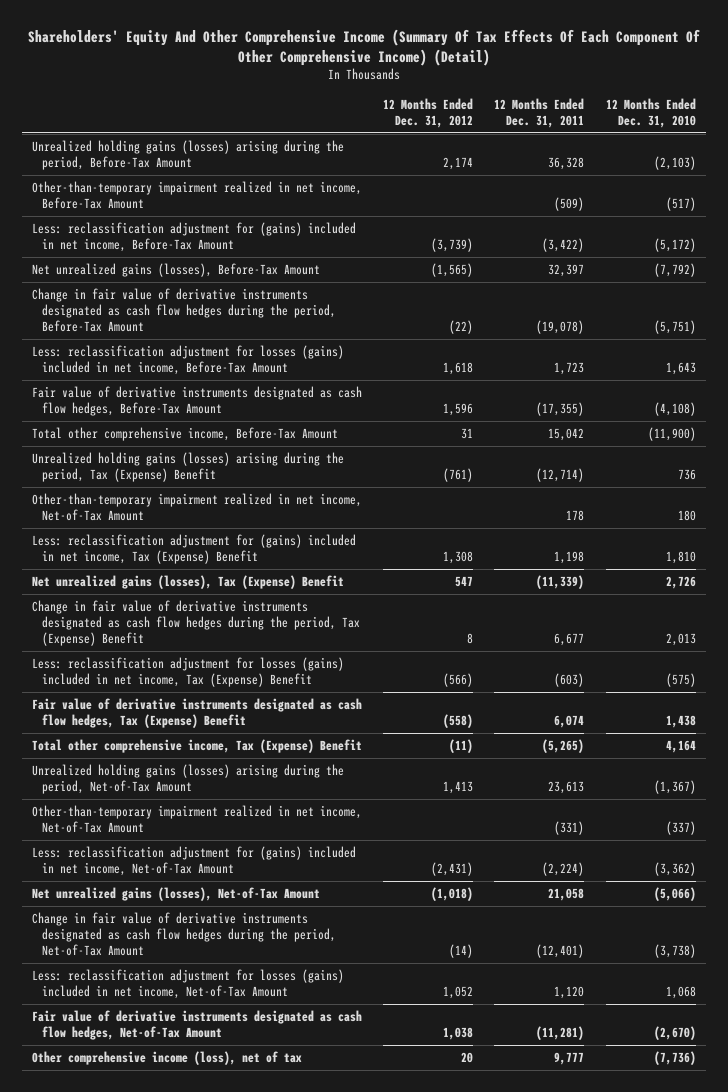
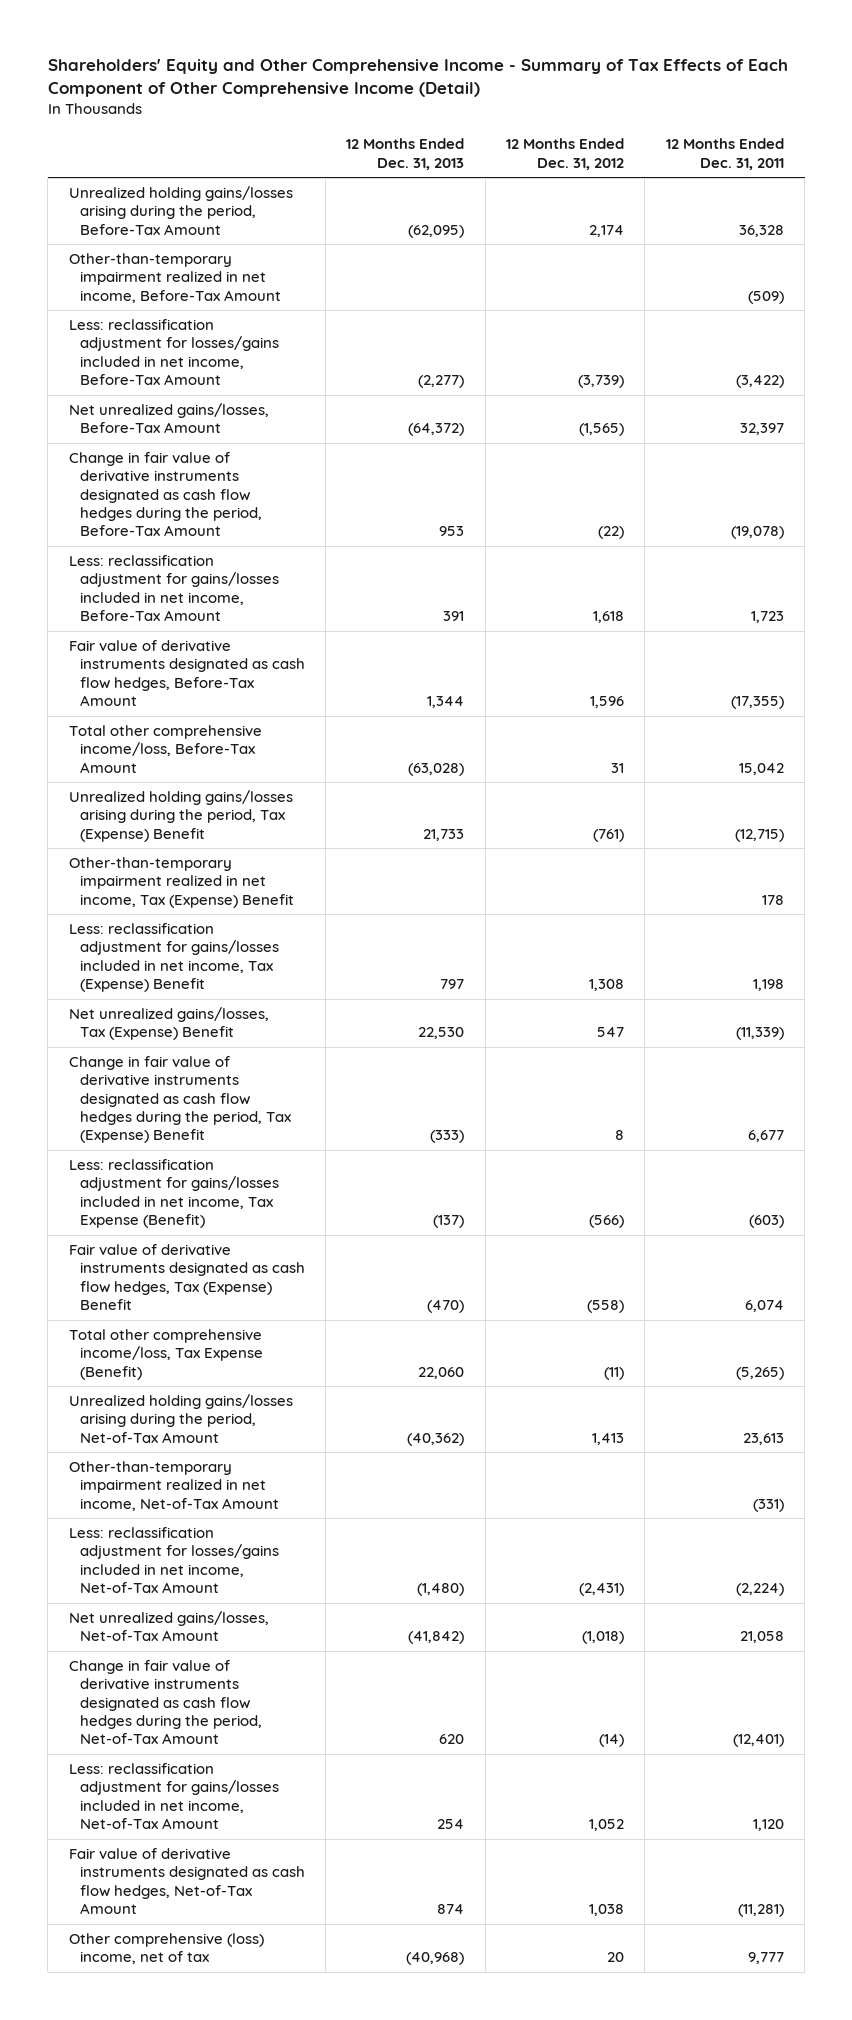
- Shareholders' Equity And Other Comprehensive Income (Summary Of Tax Effects Of Each Component Of Other Comprehensive Income) (Detail)
+ Shareholders' Equity and Other Comprehensive Income - Summary of Tax Effects of Each Component of Other Comprehensive Income (Detail)
- | 12 Months Ended Dec. 31, 2012 | 12 Months Ended Dec. 31, 2011 | 12 Months Ended Dec. 31, 2010
+ | 12 Months Ended Dec. 31, 2013 | 12 Months Ended Dec. 31, 2012 | 12 Months Ended Dec. 31, 2011
- Unrealized holding gains (losses) arising during the period, Before-Tax Amount | 2,174 | 36,328 | (2,103)
+ Unrealized holding gains/losses arising during the period, Before-Tax Amount | (62,095) | 2,174 | 36,328
- Less: reclassification adjustment for (gains) included in net income, Before-Tax Amount | (3,739) | (3,422) | (5,172)
- Net unrealized gains (losses), Before-Tax Amount | (1,565) | 32,397 | (7,792)
+ Less: reclassification adjustment for losses/gains included in net income, Before-Tax Amount | (2,277) | (3,739) | (3,422)
+ Net unrealized gains/losses, Before-Tax Amount | (64,372) | (1,565) | 32,397
- Less: reclassification adjustment for losses (gains) included in net income, Before-Tax Amount | 1,618 | 1,723 | 1,643
+ Less: reclassification adjustment for gains/losses included in net income, Before-Tax Amount | 391 | 1,618 | 1,723
- Total other comprehensive income, Before-Tax Amount | 31 | 15,042 | (11,900)
- Unrealized holding gains (losses) arising during the period, Tax (Expense) Benefit | (761) | (12,714) | 736
- Other-than-temporary impairment realized in net income, Net-of-Tax Amount | | 178 | 180
- Less: reclassification adjustment for (gains) included in net income, Tax (Expense) Benefit | 1,308 | 1,198 | 1,810
- Net unrealized gains (losses), Tax (Expense) Benefit | 547 | (11,339) | 2,726
+ Total other comprehensive income/loss, Before-Tax Amount | (63,028) | 31 | 15,042
+ Unrealized holding gains/losses arising during the period, Tax (Expense) Benefit | 21,733 | (761) | (12,715)
+ Other-than-temporary impairment realized in net income, Tax (Expense) Benefit | | | 178
+ Less: reclassification adjustment for gains/losses included in net income, Tax (Expense) Benefit | 797 | 1,308 | 1,198
+ Net unrealized gains/losses, Tax (Expense) Benefit | 22,530 | 547 | (11,339)
- Less: reclassification adjustment for losses (gains) included in net income, Tax (Expense) Benefit | (566) | (603) | (575)
+ Less: reclassification adjustment for gains/losses included in net income, Tax Expense (Benefit) | (137) | (566) | (603)
- Total other comprehensive income, Tax (Expense) Benefit | (11) | (5,265) | 4,164
- Unrealized holding gains (losses) arising during the period, Net-of-Tax Amount | 1,413 | 23,613 | (1,367)
+ Total other comprehensive income/loss, Tax Expense (Benefit) | 22,060 | (11) | (5,265)
+ Unrealized holding gains/losses arising during the period, Net-of-Tax Amount | (40,362) | 1,413 | 23,613
- Less: reclassification adjustment for (gains) included in net income, Net-of-Tax Amount | (2,431) | (2,224) | (3,362)
- Net unrealized gains (losses), Net-of-Tax Amount | (1,018) | 21,058 | (5,066)
+ Less: reclassification adjustment for losses/gains included in net income, Net-of-Tax Amount | (1,480) | (2,431) | (2,224)
+ Net unrealized gains/losses, Net-of-Tax Amount | (41,842) | (1,018) | 21,058
- Less: reclassification adjustment for losses (gains) included in net income, Net-of-Tax Amount | 1,052 | 1,120 | 1,068
+ Less: reclassification adjustment for gains/losses included in net income, Net-of-Tax Amount | 254 | 1,052 | 1,120
- Other comprehensive income (loss), net of tax | 20 | 9,777 | (7,736)
+ Other comprehensive (loss) income, net of tax | (40,968) | 20 | 9,777

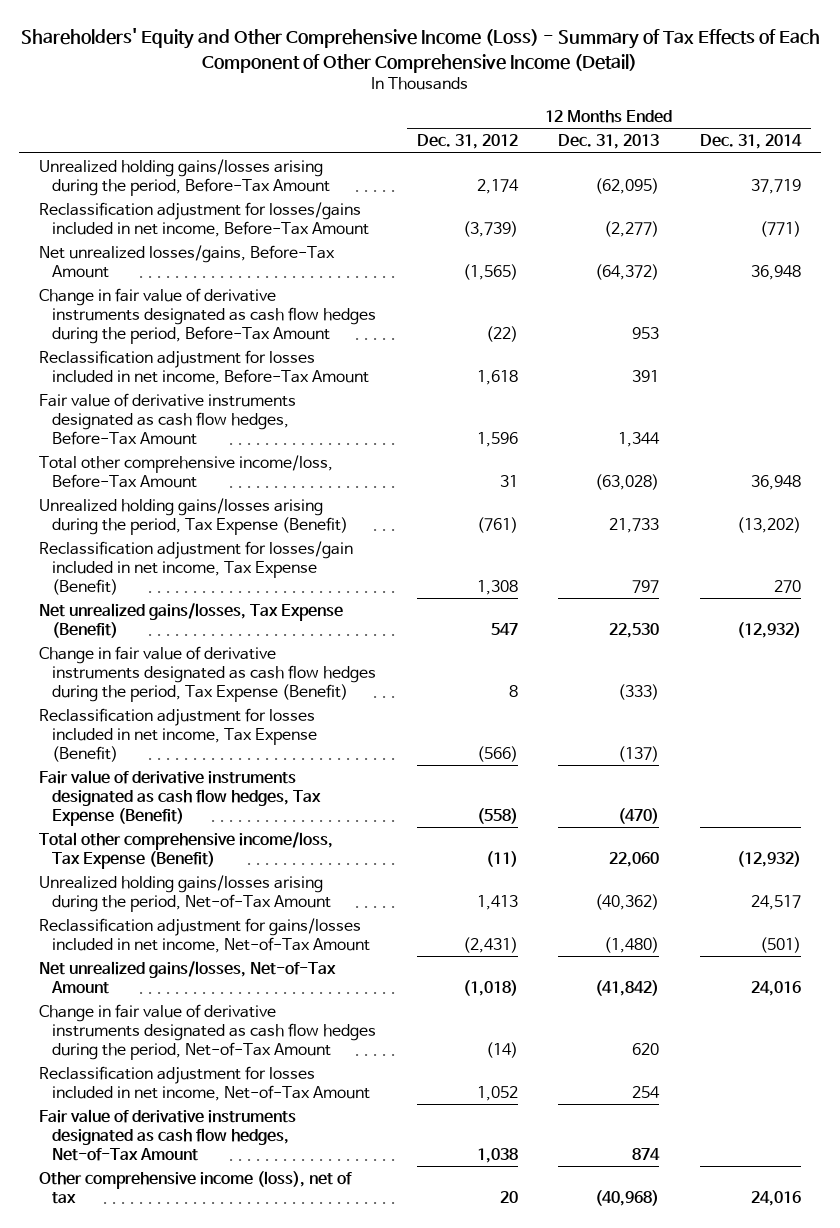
- Shareholders' Equity and Other Comprehensive Income - Summary of Tax Effects of Each Component of Other Comprehensive Income (Detail)
+ Shareholders' Equity and Other Comprehensive Income (Loss) - Summary of Tax Effects of Each Component of Other Comprehensive Income (Detail)
- | 12 Months Ended Dec. 31, 2013 | 12 Months Ended Dec. 31, 2012 | 12 Months Ended Dec. 31, 2011
+ | 12 Months Ended Dec. 31, 2012 | 12 Months Ended Dec. 31, 2013 | 12 Months Ended Dec. 31, 2014
- Other-than-temporary impairment realized in net income, Before-Tax Amount | | | (509)
- Less: reclassification adjustment for losses/gains included in net income, Before-Tax Amount | (2,277) | (3,739) | (3,422)
- Net unrealized gains/losses, Before-Tax Amount | (64,372) | (1,565) | 32,397
+ Reclassification adjustment for losses/gains included in net income, Before-Tax Amount | (3,739) | (2,277) | (771)
+ Net unrealized losses/gains, Before-Tax Amount | (1,565) | (64,372) | 36,948
- Less: reclassification adjustment for gains/losses included in net income, Before-Tax Amount | 391 | 1,618 | 1,723
+ Reclassification adjustment for losses included in net income, Before-Tax Amount | 1,618 | 391 |
- Unrealized holding gains/losses arising during the period, Tax (Expense) Benefit | 21,733 | (761) | (12,715)
- Other-than-temporary impairment realized in net income, Tax (Expense) Benefit | | | 178
- Less: reclassification adjustment for gains/losses included in net income, Tax (Expense) Benefit | 797 | 1,308 | 1,198
- Net unrealized gains/losses, Tax (Expense) Benefit | 22,530 | 547 | (11,339)
- Change in fair value of derivative instruments designated as cash flow hedges during the period, Tax (Expense) Benefit | (333) | 8 | 6,677
- Less: reclassification adjustment for gains/losses included in net income, Tax Expense (Benefit) | (137) | (566) | (603)
- Fair value of derivative instruments designated as cash flow hedges, Tax (Expense) Benefit | (470) | (558) | 6,074
+ Unrealized holding gains/losses arising during the period, Tax Expense (Benefit) | (761) | 21,733 | (13,202)
+ Reclassification adjustment for losses/gain included in net income, Tax Expense (Benefit) | 1,308 | 797 | 270
+ Net unrealized gains/losses, Tax Expense (Benefit) | 547 | 22,530 | (12,932)
+ Change in fair value of derivative instruments designated as cash flow hedges during the period, Tax Expense (Benefit) | 8 | (333) |
+ Reclassification adjustment for losses included in net income, Tax Expense (Benefit) | (566) | (137) |
+ Fair value of derivative instruments designated as cash flow hedges, Tax Expense (Benefit) | (558) | (470) |
- Other-than-temporary impairment realized in net income, Net-of-Tax Amount | | | (331)
- Less: reclassification adjustment for losses/gains included in net income, Net-of-Tax Amount | (1,480) | (2,431) | (2,224)
+ Reclassification adjustment for gains/losses included in net income, Net-of-Tax Amount | (2,431) | (1,480) | (501)
- Less: reclassification adjustment for gains/losses included in net income, Net-of-Tax Amount | 254 | 1,052 | 1,120
+ Reclassification adjustment for losses included in net income, Net-of-Tax Amount | 1,052 | 254 |
- Other comprehensive (loss) income, net of tax | (40,968) | 20 | 9,777
+ Other comprehensive income (loss), net of tax | 20 | (40,968) | 24,016

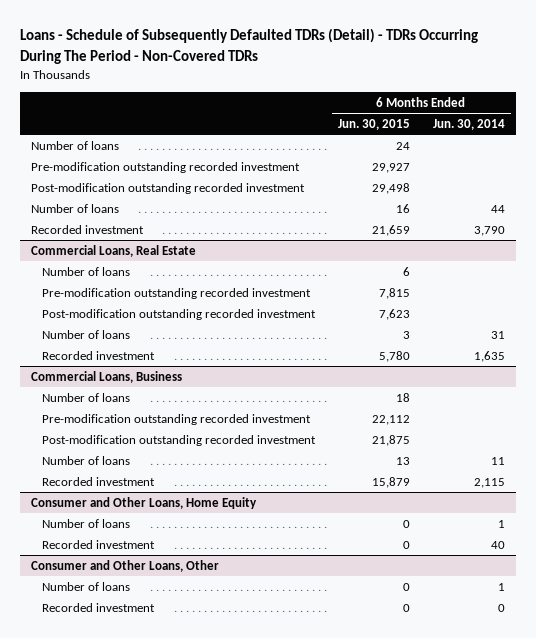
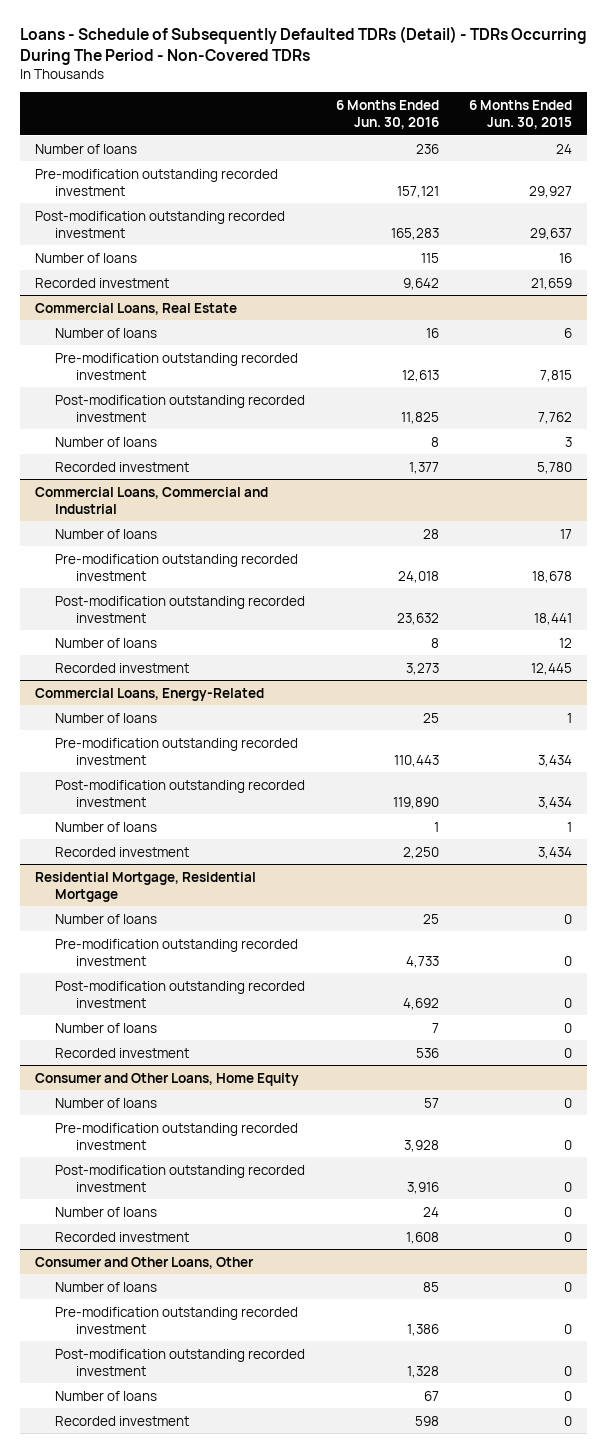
- | 6 Months Ended Jun. 30, 2015 | 6 Months Ended Jun. 30, 2014
+ | 6 Months Ended Jun. 30, 2016 | 6 Months Ended Jun. 30, 2015
- Post-modification outstanding recorded investment | 29,498 |
+ Post-modification outstanding recorded investment | 165,283 | 29,637
@ Commercial Loans, Real Estate
- Post-modification outstanding recorded investment | 7,623 |
+ Post-modification outstanding recorded investment | 11,825 | 7,762
- Commercial Loans, Business
- Number of loans | 18 |
- Pre-modification outstanding recorded investment | 22,112 |
- Post-modification outstanding recorded investment | 21,875 |
- Number of loans | 13 | 11
- Recorded investment | 15,879 | 2,115
+ Commercial Loans, Commercial and Industrial
+ Number of loans | 28 | 17
+ Pre-modification outstanding recorded investment | 24,018 | 18,678
+ Post-modification outstanding recorded investment | 23,632 | 18,441
+ Number of loans | 8 | 12
+ Recorded investment | 3,273 | 12,445
+ Commercial Loans, Energy-Related
+ Number of loans | 25 | 1
+ Pre-modification outstanding recorded investment | 110,443 | 3,434
+ Post-modification outstanding recorded investment | 119,890 | 3,434
+ Number of loans | 1 | 1
+ Recorded investment | 2,250 | 3,434
+ Residential Mortgage, Residential Mortgage
+ Number of loans | 25 | 0
+ Pre-modification outstanding recorded investment | 4,733 | 0
+ Post-modification outstanding recorded investment | 4,692 | 0
+ Number of loans | 7 | 0
+ Recorded investment | 536 | 0
@ Consumer and Other Loans, Home Equity
+ Pre-modification outstanding recorded investment | 3,928 | 0
+ Post-modification outstanding recorded investment | 3,916 | 0
+ Number of loans | 24 | 0
@ Consumer and Other Loans, Other
+ Pre-modification outstanding recorded investment | 1,386 | 0
+ Post-modification outstanding recorded investment | 1,328 | 0
+ Number of loans | 67 | 0

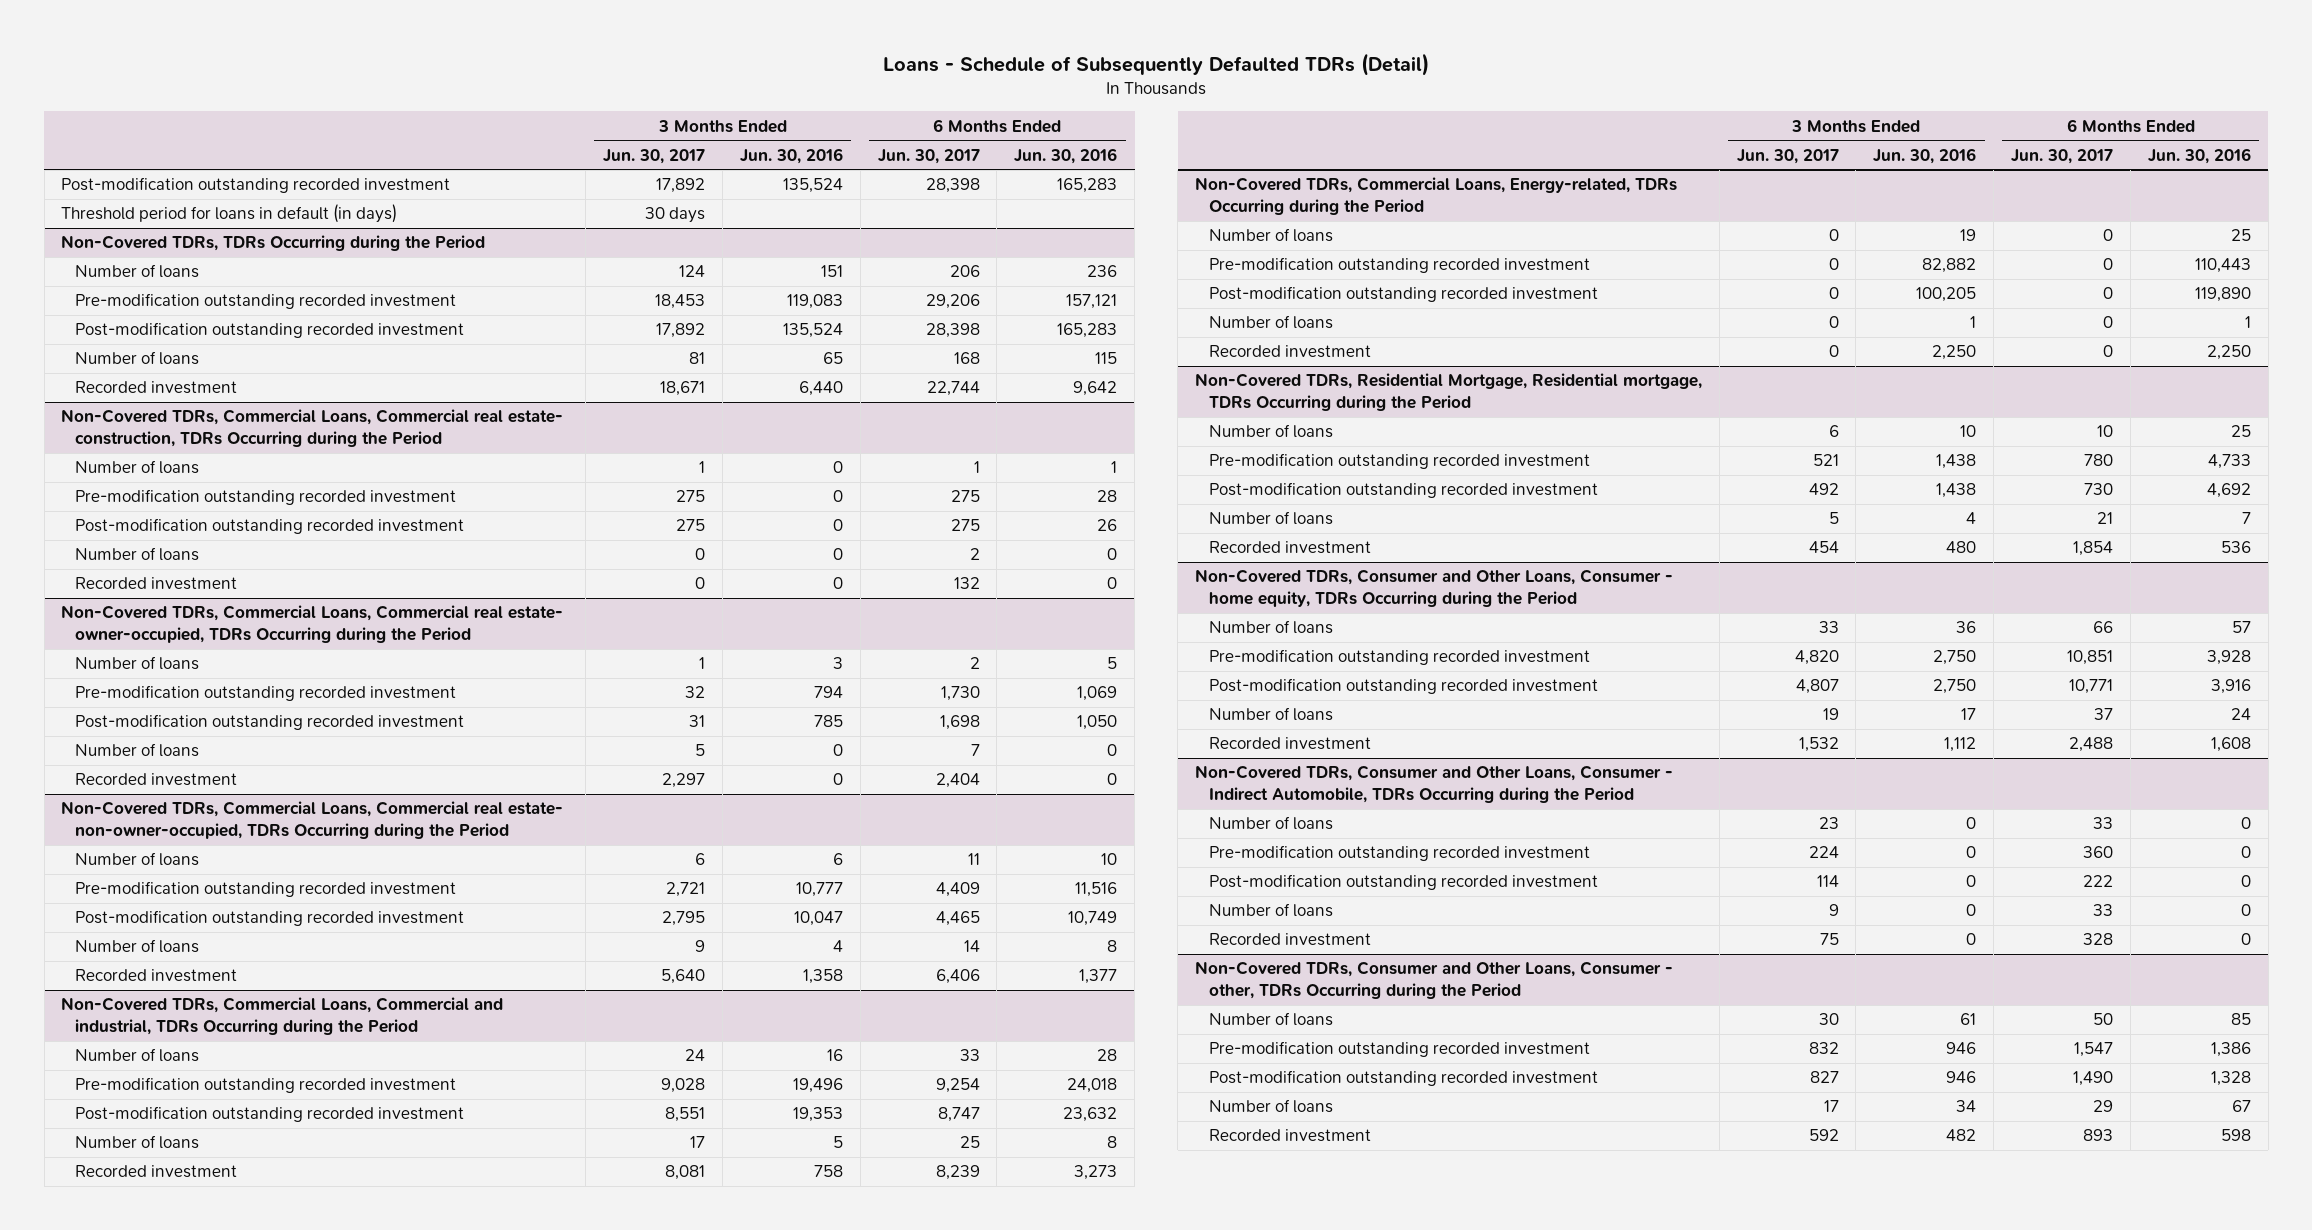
- Loans - Schedule of Subsequently Defaulted TDRs (Detail) - TDRs Occurring During The Period - Non-Covered TDRs
+ Loans - Schedule of Subsequently Defaulted TDRs (Detail)
- | 6 Months Ended Jun. 30, 2016 | 6 Months Ended Jun. 30, 2015
+ | 3 Months Ended Jun. 30, 2017 | 3 Months Ended Jun. 30, 2016 | 6 Months Ended Jun. 30, 2017 | 6 Months Ended Jun. 30, 2016
+ Post-modification outstanding recorded investment | 17,892 | 135,524 | 28,398 | 165,283
+ Threshold period for loans in default (in days) | 30 days | | |
+ Non-Covered TDRs, TDRs Occurring during the Period
- Commercial Loans, Real Estate
- Number of loans | 16 | 6
- Pre-modification outstanding recorded investment | 12,613 | 7,815
- Post-modification outstanding recorded investment | 11,825 | 7,762
+ Non-Covered TDRs, Commercial Loans, Commercial real estate- construction, TDRs Occurring during the Period
+ Number of loans | 1 | 0 | 1 | 1
+ Pre-modification outstanding recorded investment | 275 | 0 | 275 | 28
+ Post-modification outstanding recorded investment | 275 | 0 | 275 | 26
+ Number of loans | 0 | 0 | 2 | 0
+ Recorded investment | 0 | 0 | 132 | 0
+ Non-Covered TDRs, Commercial Loans, Commercial real estate- owner-occupied, TDRs Occurring during the Period
+ Number of loans | 1 | 3 | 2 | 5
+ Pre-modification outstanding recorded investment | 32 | 794 | 1,730 | 1,069
+ Post-modification outstanding recorded investment | 31 | 785 | 1,698 | 1,050
+ Number of loans | 5 | 0 | 7 | 0
+ Recorded investment | 2,297 | 0 | 2,404 | 0
+ Non-Covered TDRs, Commercial Loans, Commercial real estate- non-owner-occupied, TDRs Occurring during the Period
+ Number of loans | 6 | 6 | 11 | 10
+ Pre-modification outstanding recorded investment | 2,721 | 10,777 | 4,409 | 11,516
+ Post-modification outstanding recorded investment | 2,795 | 10,047 | 4,465 | 10,749
- Commercial Loans, Commercial and Industrial
+ Non-Covered TDRs, Commercial Loans, Commercial and industrial, TDRs Occurring during the Period
- Commercial Loans, Energy-Related
+ Non-Covered TDRs, Commercial Loans, Energy-related, TDRs Occurring during the Period
- Residential Mortgage, Residential Mortgage
+ Non-Covered TDRs, Residential Mortgage, Residential mortgage, TDRs Occurring during the Period
- Consumer and Other Loans, Home Equity
+ Non-Covered TDRs, Consumer and Other Loans, Consumer - home equity, TDRs Occurring during the Period
- Consumer and Other Loans, Other
+ Non-Covered TDRs, Consumer and Other Loans, Consumer - Indirect Automobile, TDRs Occurring during the Period
+ Number of loans | 23 | 0 | 33 | 0
+ Pre-modification outstanding recorded investment | 224 | 0 | 360 | 0
+ Post-modification outstanding recorded investment | 114 | 0 | 222 | 0
+ Number of loans | 9 | 0 | 33 | 0
+ Recorded investment | 75 | 0 | 328 | 0
+ Non-Covered TDRs, Consumer and Other Loans, Consumer - other, TDRs Occurring during the Period

